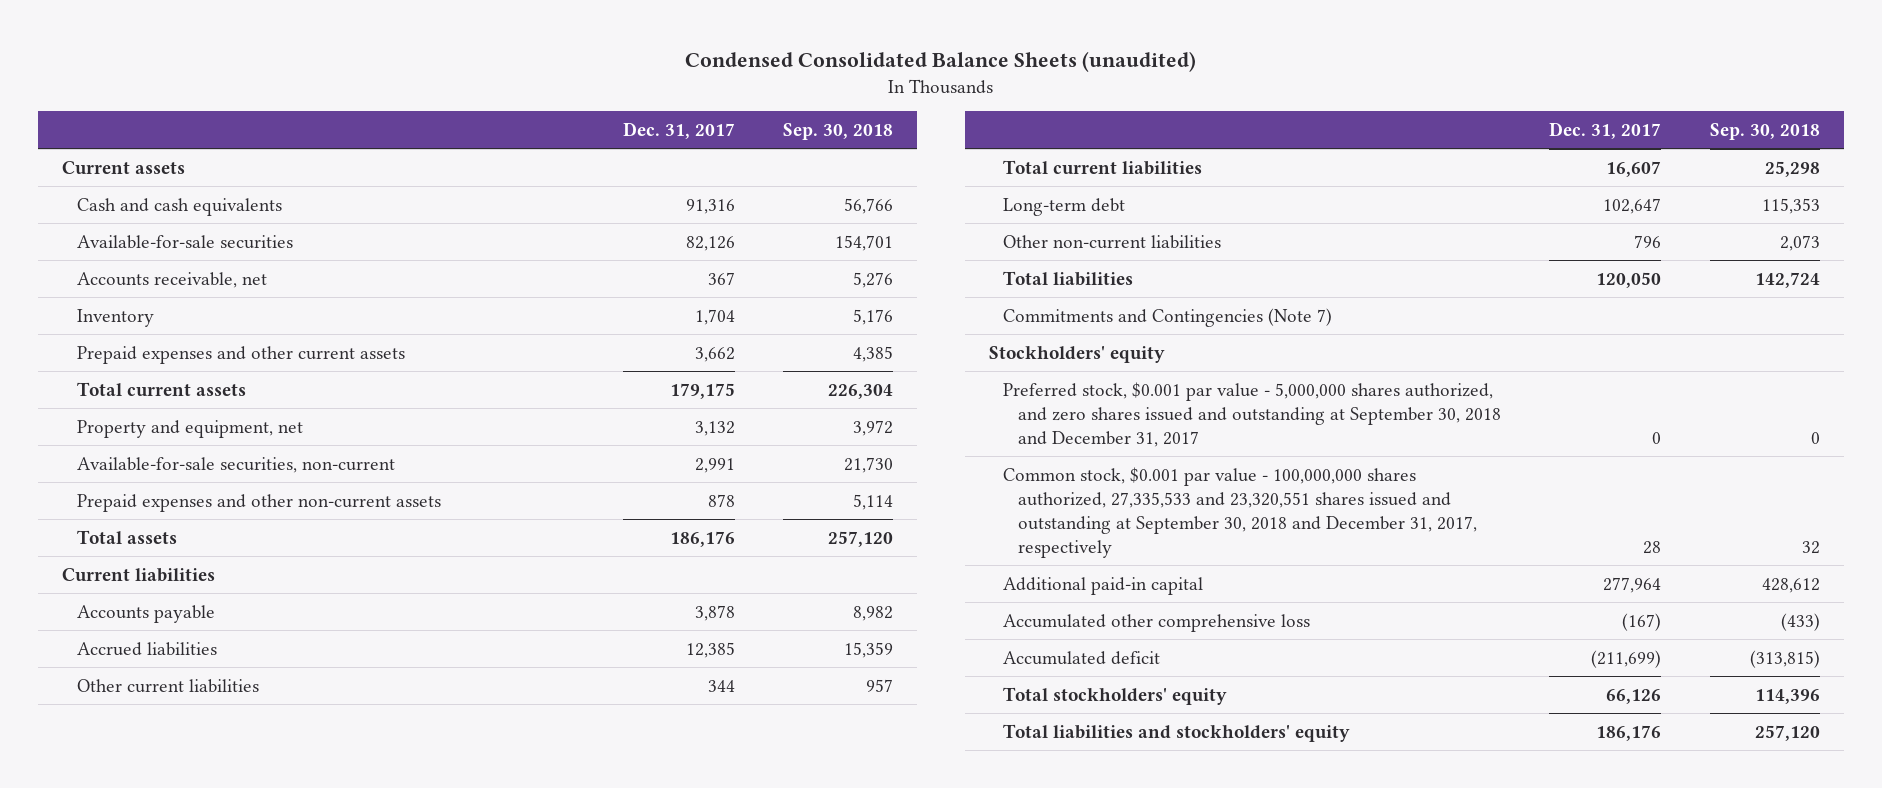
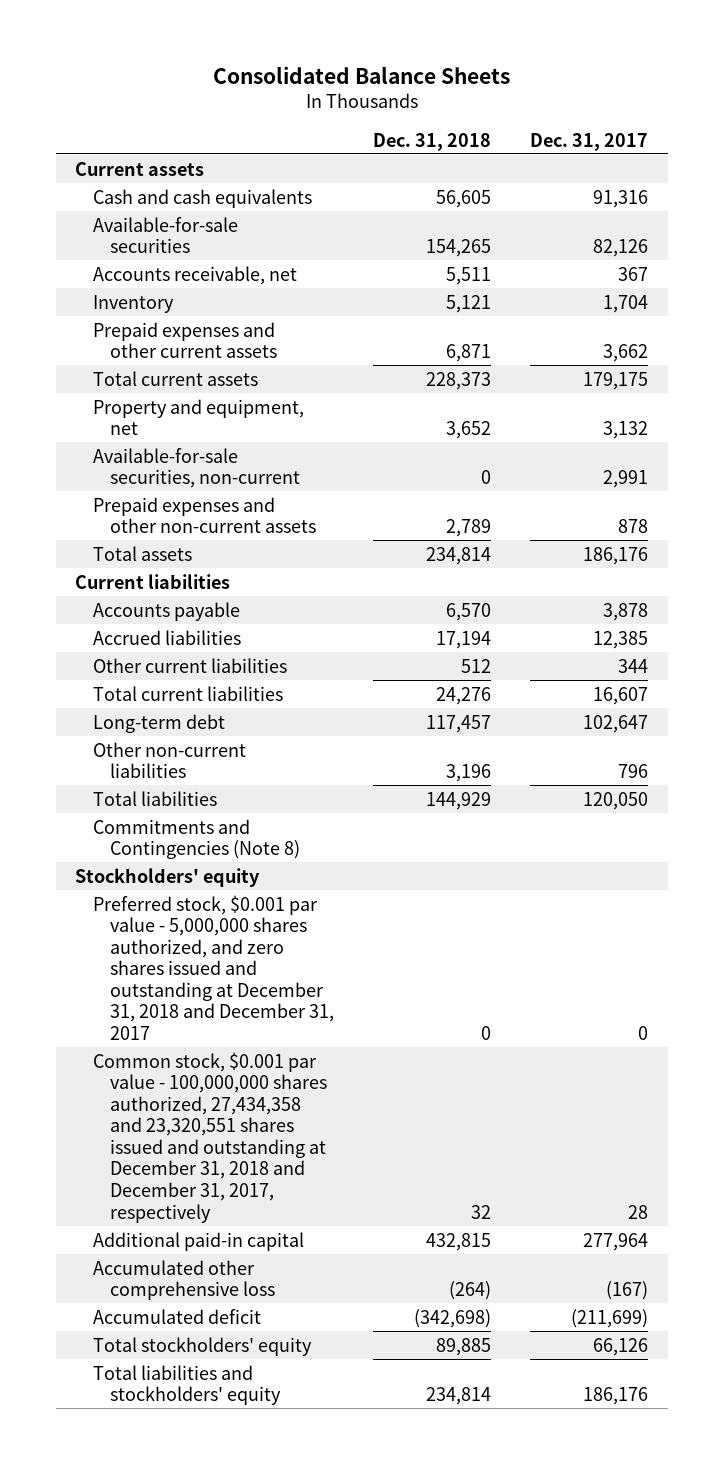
- Condensed Consolidated Balance Sheets (unaudited)
+ Consolidated Balance Sheets
- | Dec. 31, 2017 | Sep. 30, 2018
+ | Dec. 31, 2018 | Dec. 31, 2017
- Commitments and Contingencies (Note 7)
+ Commitments and Contingencies (Note 8)
- Preferred stock, $0.001 par value - 5,000,000 shares authorized, and zero shares issued and outstanding at September 30, 2018 and December 31, 2017 | 0 | 0
- Common stock, $0.001 par value - 100,000,000 shares authorized, 27,335,533 and 23,320,551 shares issued and outstanding at September 30, 2018 and December 31, 2017, respectively | 28 | 32
+ Preferred stock, $0.001 par value - 5,000,000 shares authorized, and zero shares issued and outstanding at December 31, 2018 and December 31, 2017 | 0 | 0
+ Common stock, $0.001 par value - 100,000,000 shares authorized, 27,434,358 and 23,320,551 shares issued and outstanding at December 31, 2018 and December 31, 2017, respectively | 32 | 28

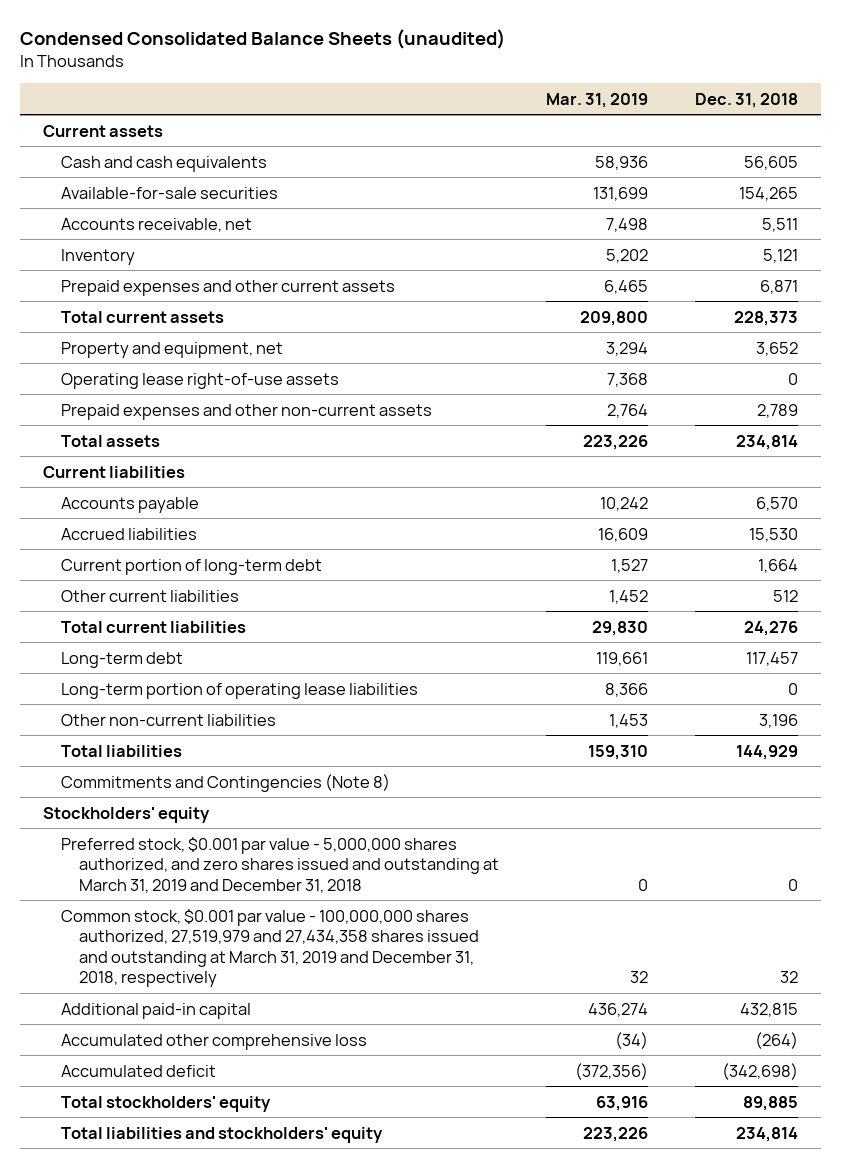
- Consolidated Balance Sheets
+ Condensed Consolidated Balance Sheets (unaudited)
- | Dec. 31, 2018 | Dec. 31, 2017
+ | Mar. 31, 2019 | Dec. 31, 2018
- Available-for-sale securities, non-current | 0 | 2,991
+ Operating lease right-of-use assets | 7,368 | 0
- Accrued liabilities | 17,194 | 12,385
+ Accrued liabilities | 16,609 | 15,530
+ Current portion of long-term debt | 1,527 | 1,664
+ Long-term portion of operating lease liabilities | 8,366 | 0
- Preferred stock, $0.001 par value - 5,000,000 shares authorized, and zero shares issued and outstanding at December 31, 2018 and December 31, 2017 | 0 | 0
- Common stock, $0.001 par value - 100,000,000 shares authorized, 27,434,358 and 23,320,551 shares issued and outstanding at December 31, 2018 and December 31, 2017, respectively | 32 | 28
+ Preferred stock, $0.001 par value - 5,000,000 shares authorized, and zero shares issued and outstanding at March 31, 2019 and December 31, 2018 | 0 | 0
+ Common stock, $0.001 par value - 100,000,000 shares authorized, 27,519,979 and 27,434,358 shares issued and outstanding at March 31, 2019 and December 31, 2018, respectively | 32 | 32

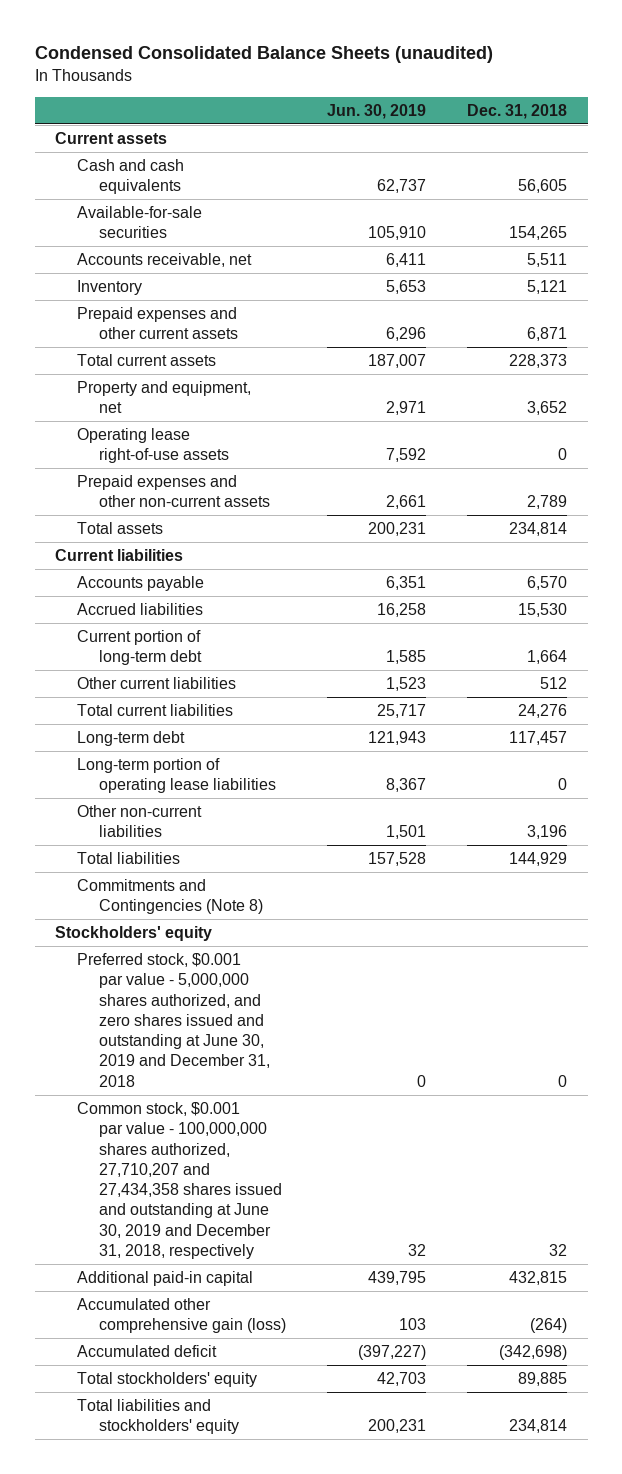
- | Mar. 31, 2019 | Dec. 31, 2018
+ | Jun. 30, 2019 | Dec. 31, 2018
- Preferred stock, $0.001 par value - 5,000,000 shares authorized, and zero shares issued and outstanding at March 31, 2019 and December 31, 2018 | 0 | 0
- Common stock, $0.001 par value - 100,000,000 shares authorized, 27,519,979 and 27,434,358 shares issued and outstanding at March 31, 2019 and December 31, 2018, respectively | 32 | 32
+ Preferred stock, $0.001 par value - 5,000,000 shares authorized, and zero shares issued and outstanding at June 30, 2019 and December 31, 2018 | 0 | 0
+ Common stock, $0.001 par value - 100,000,000 shares authorized, 27,710,207 and 27,434,358 shares issued and outstanding at June 30, 2019 and December 31, 2018, respectively | 32 | 32
- Accumulated other comprehensive loss | (34) | (264)
+ Accumulated other comprehensive gain (loss) | 103 | (264)

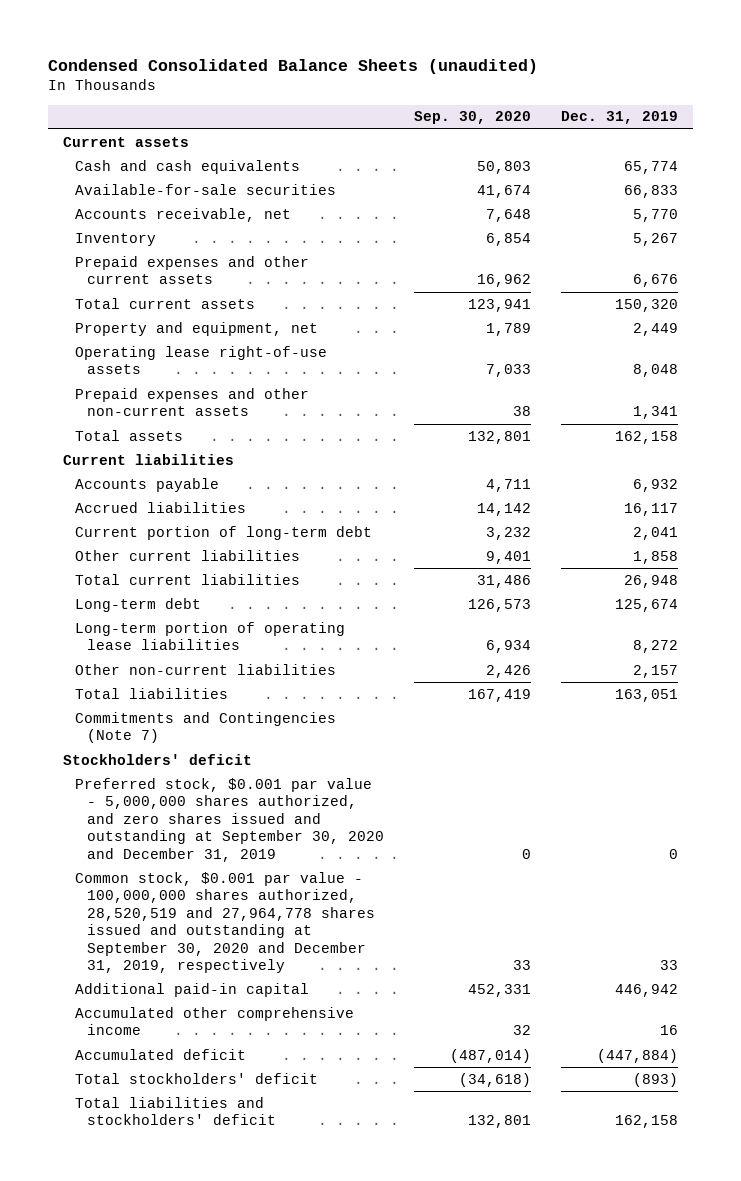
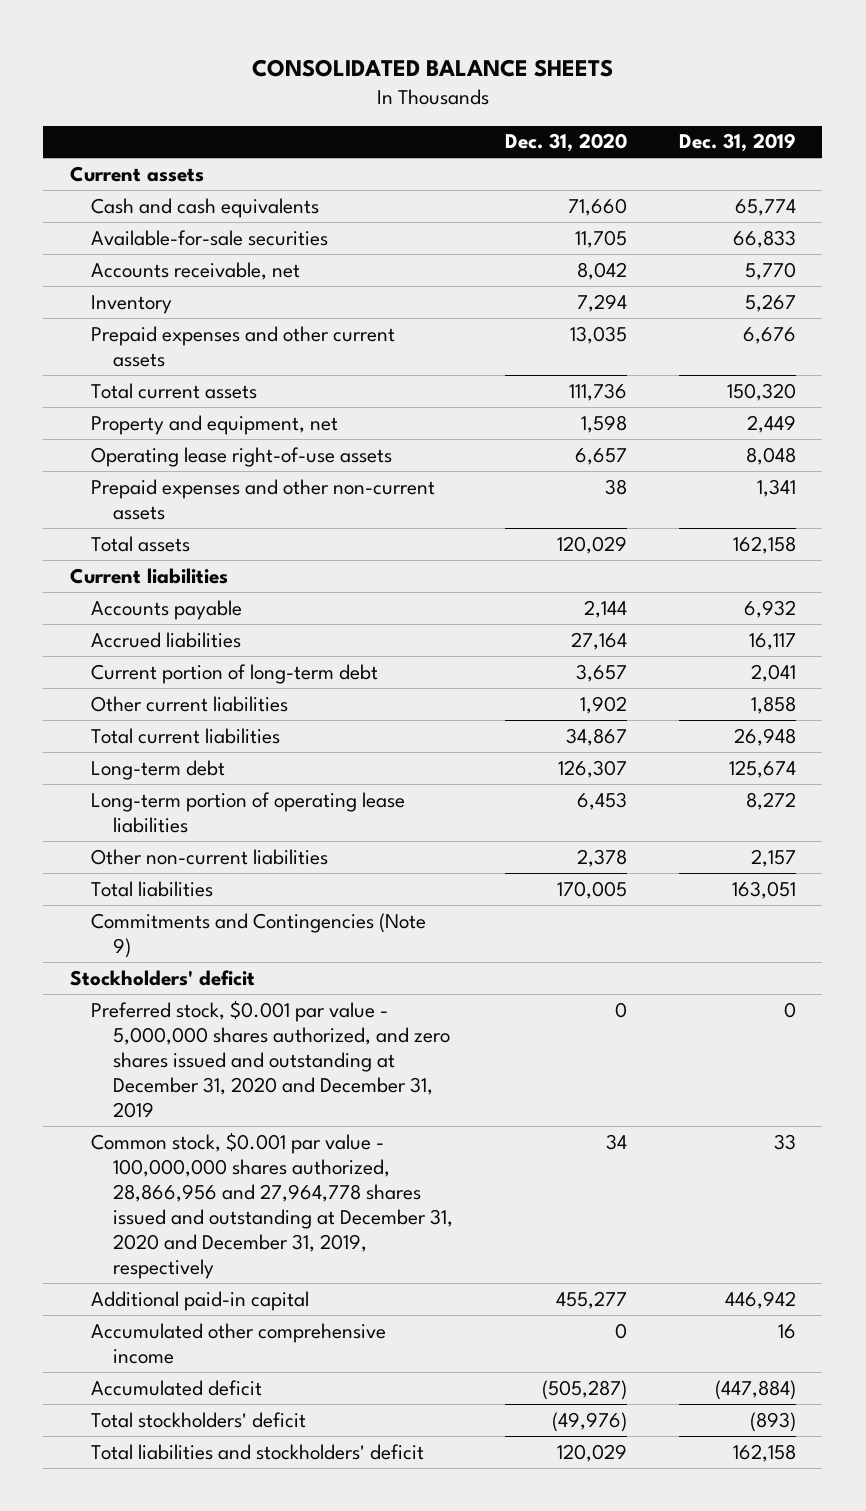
- Condensed Consolidated Balance Sheets (unaudited)
+ CONSOLIDATED BALANCE SHEETS
- | Sep. 30, 2020 | Dec. 31, 2019
+ | Dec. 31, 2020 | Dec. 31, 2019
- Commitments and Contingencies (Note 7)
+ Commitments and Contingencies (Note 9)
- Preferred stock, $0.001 par value - 5,000,000 shares authorized, and zero shares issued and outstanding at September 30, 2020 and December 31, 2019 | 0 | 0
- Common stock, $0.001 par value - 100,000,000 shares authorized, 28,520,519 and 27,964,778 shares issued and outstanding at September 30, 2020 and December 31, 2019, respectively | 33 | 33
+ Preferred stock, $0.001 par value - 5,000,000 shares authorized, and zero shares issued and outstanding at December 31, 2020 and December 31, 2019 | 0 | 0
+ Common stock, $0.001 par value - 100,000,000 shares authorized, 28,866,956 and 27,964,778 shares issued and outstanding at December 31, 2020 and December 31, 2019, respectively | 34 | 33

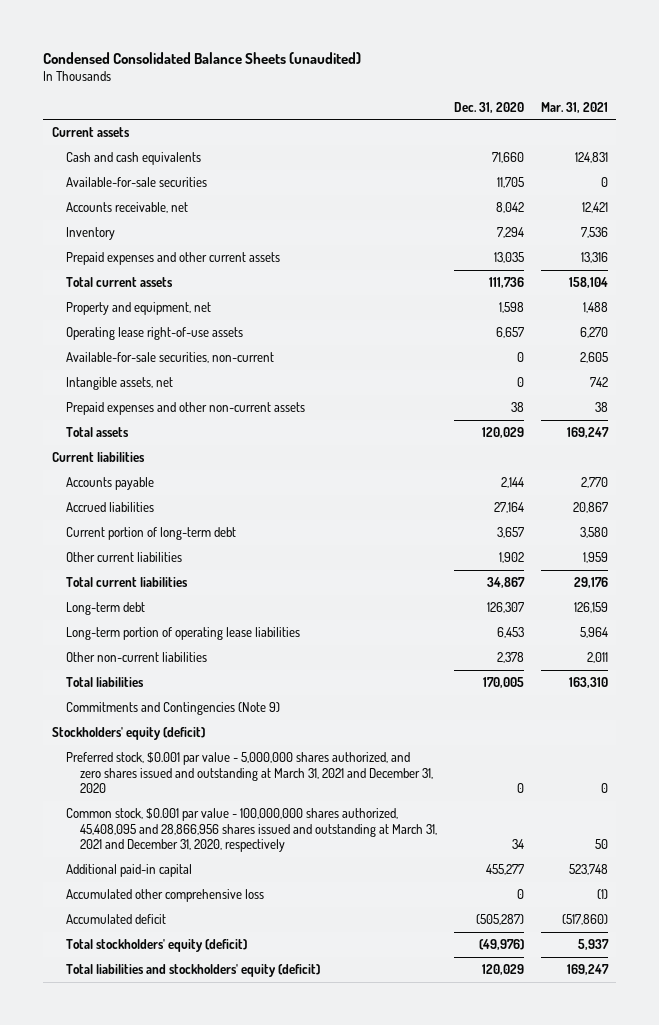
- CONSOLIDATED BALANCE SHEETS
+ Condensed Consolidated Balance Sheets (unaudited)
- | Dec. 31, 2020 | Dec. 31, 2019
+ | Dec. 31, 2020 | Mar. 31, 2021
+ Available-for-sale securities, non-current | 0 | 2,605
+ Intangible assets, net | 0 | 742
- Stockholders' deficit
- Preferred stock, $0.001 par value - 5,000,000 shares authorized, and zero shares issued and outstanding at December 31, 2020 and December 31, 2019 | 0 | 0
- Common stock, $0.001 par value - 100,000,000 shares authorized, 28,866,956 and 27,964,778 shares issued and outstanding at December 31, 2020 and December 31, 2019, respectively | 34 | 33
+ Stockholders' equity (deficit)
+ Preferred stock, $0.001 par value - 5,000,000 shares authorized, and zero shares issued and outstanding at March 31, 2021 and December 31, 2020 | 0 | 0
+ Common stock, $0.001 par value - 100,000,000 shares authorized, 45,408,095 and 28,866,956 shares issued and outstanding at March 31, 2021 and December 31, 2020, respectively | 34 | 50
- Accumulated other comprehensive income | 0 | 16
+ Accumulated other comprehensive loss | 0 | (1)
- Total stockholders' deficit | (49,976) | (893)
- Total liabilities and stockholders' deficit | 120,029 | 162,158
+ Total stockholders' equity (deficit) | (49,976) | 5,937
+ Total liabilities and stockholders' equity (deficit) | 120,029 | 169,247

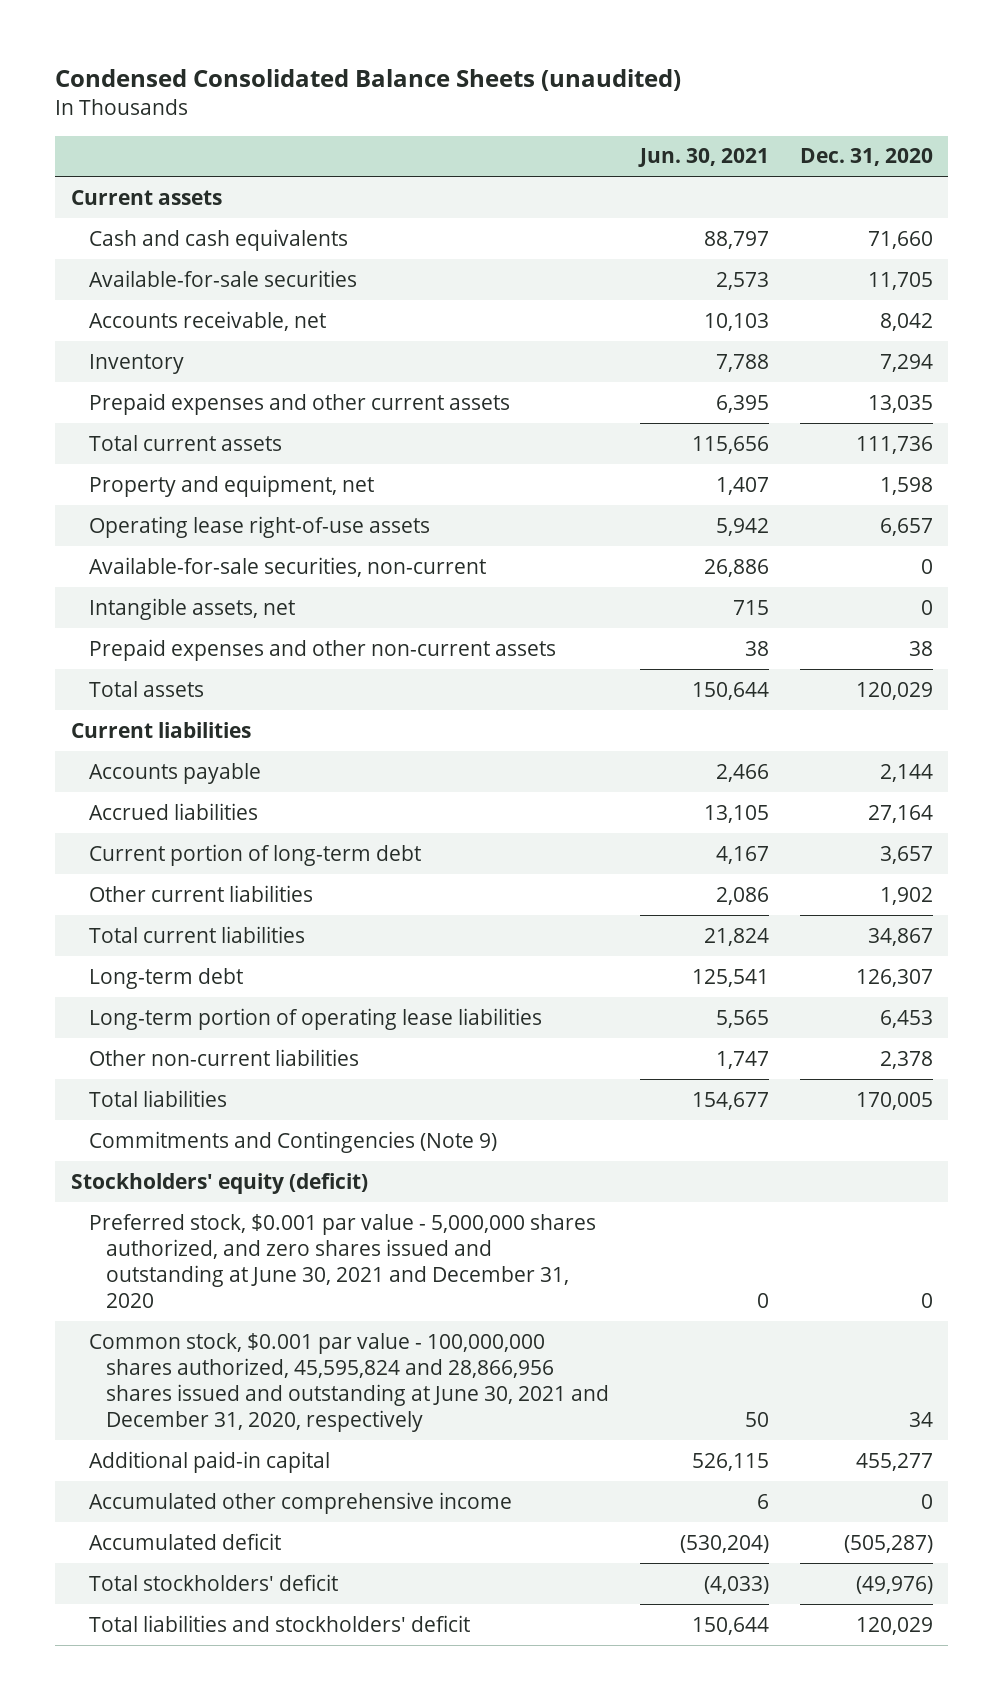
- | Dec. 31, 2020 | Mar. 31, 2021
+ | Jun. 30, 2021 | Dec. 31, 2020
- Preferred stock, $0.001 par value - 5,000,000 shares authorized, and zero shares issued and outstanding at March 31, 2021 and December 31, 2020 | 0 | 0
- Common stock, $0.001 par value - 100,000,000 shares authorized, 45,408,095 and 28,866,956 shares issued and outstanding at March 31, 2021 and December 31, 2020, respectively | 34 | 50
+ Preferred stock, $0.001 par value - 5,000,000 shares authorized, and zero shares issued and outstanding at June 30, 2021 and December 31, 2020 | 0 | 0
+ Common stock, $0.001 par value - 100,000,000 shares authorized, 45,595,824 and 28,866,956 shares issued and outstanding at June 30, 2021 and December 31, 2020, respectively | 50 | 34
- Accumulated other comprehensive loss | 0 | (1)
+ Accumulated other comprehensive income | 6 | 0
- Total stockholders' equity (deficit) | (49,976) | 5,937
- Total liabilities and stockholders' equity (deficit) | 120,029 | 169,247
+ Total stockholders' deficit | (4,033) | (49,976)
+ Total liabilities and stockholders' deficit | 150,644 | 120,029

